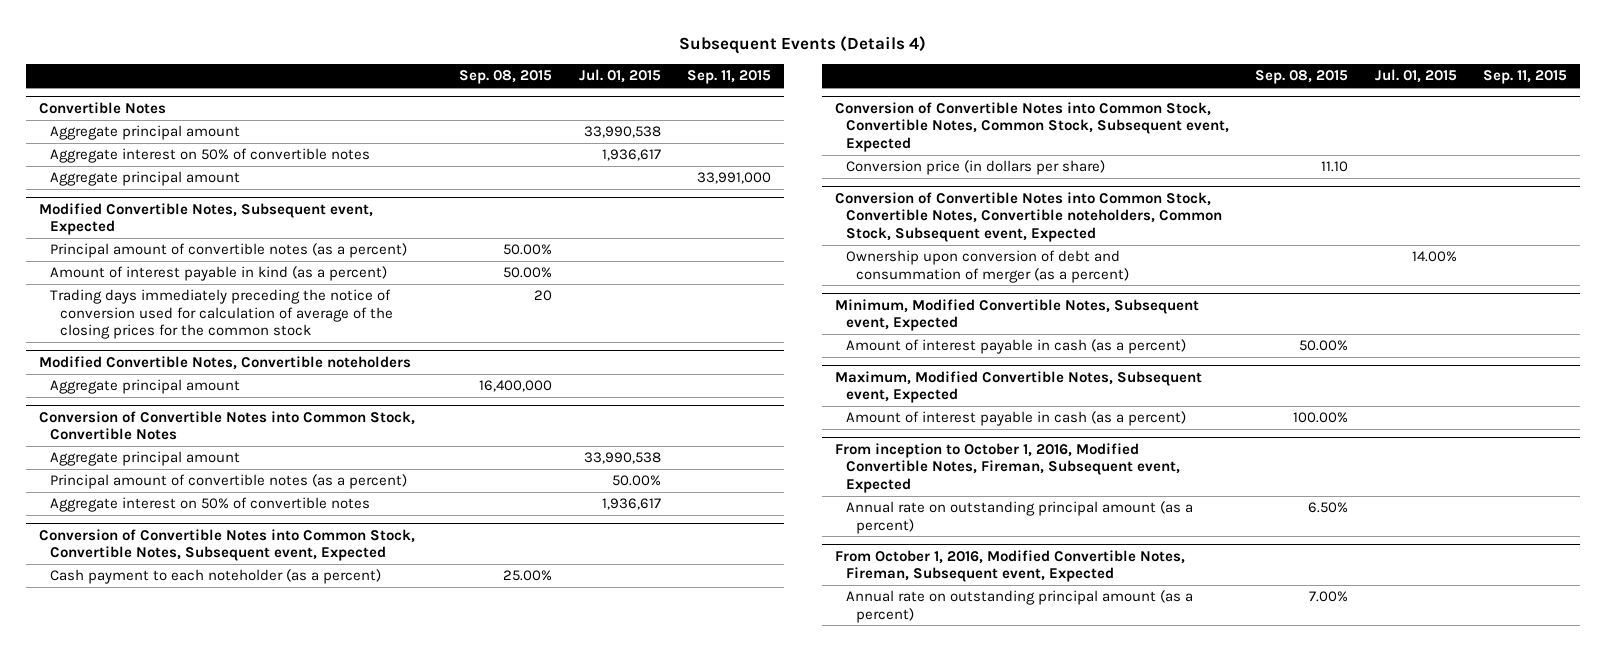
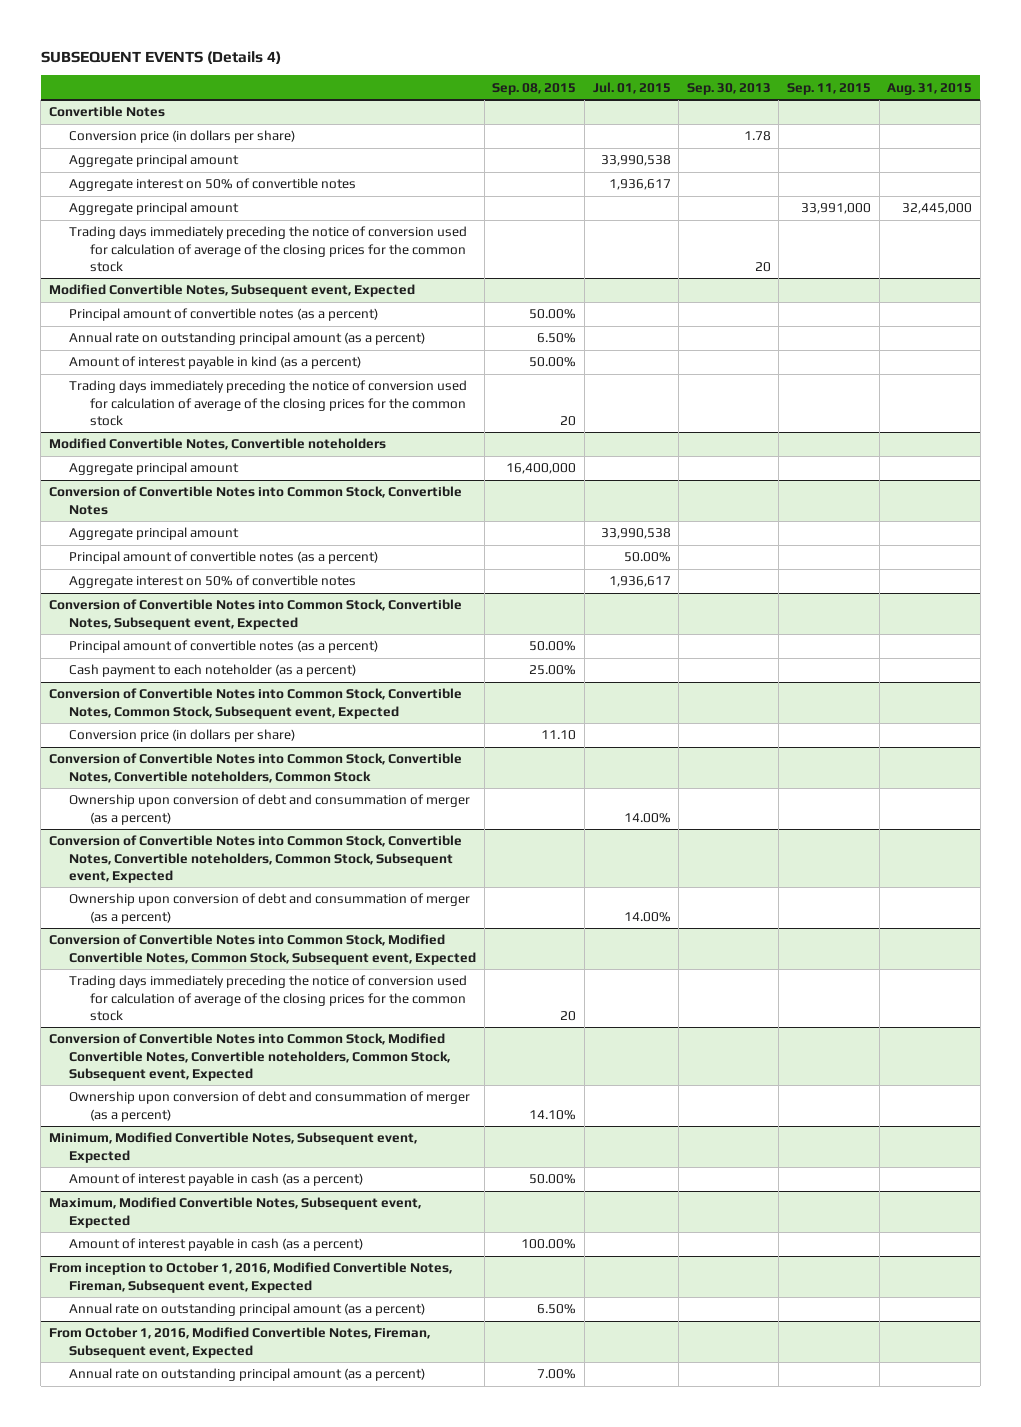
- Subsequent Events (Details 4)
+ SUBSEQUENT EVENTS (Details 4)
- | Sep. 08, 2015 | Jul. 01, 2015 | Sep. 11, 2015
+ | Sep. 08, 2015 | Jul. 01, 2015 | Sep. 30, 2013 | Sep. 11, 2015 | Aug. 31, 2015
@ Convertible Notes
+ Conversion price (in dollars per share) | | | 1.78 | |
+ Trading days immediately preceding the notice of conversion used for calculation of average of the closing prices for the common stock | | | 20 | |
@ Modified Convertible Notes, Subsequent event, Expected
+ Annual rate on outstanding principal amount (as a percent) | 6.50% | | | |
@ Conversion of Convertible Notes into Common Stock, Convertible Notes, Subsequent event, Expected
+ Principal amount of convertible notes (as a percent) | 50.00% | | | |
+ Conversion of Convertible Notes into Common Stock, Convertible Notes, Convertible noteholders, Common Stock
+ Ownership upon conversion of debt and consummation of merger (as a percent) | | 14.00% | | |
+ Conversion of Convertible Notes into Common Stock, Modified Convertible Notes, Common Stock, Subsequent event, Expected
+ Trading days immediately preceding the notice of conversion used for calculation of average of the closing prices for the common stock | 20 | | | |
+ Conversion of Convertible Notes into Common Stock, Modified Convertible Notes, Convertible noteholders, Common Stock, Subsequent event, Expected
+ Ownership upon conversion of debt and consummation of merger (as a percent) | 14.10% | | | |

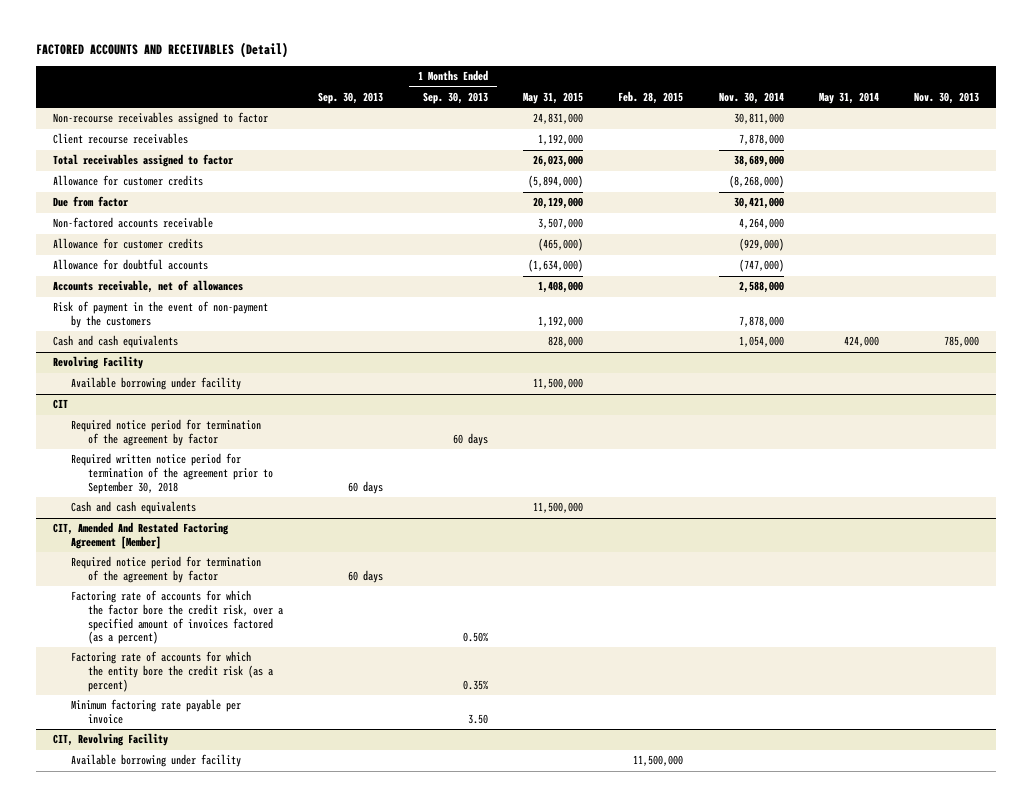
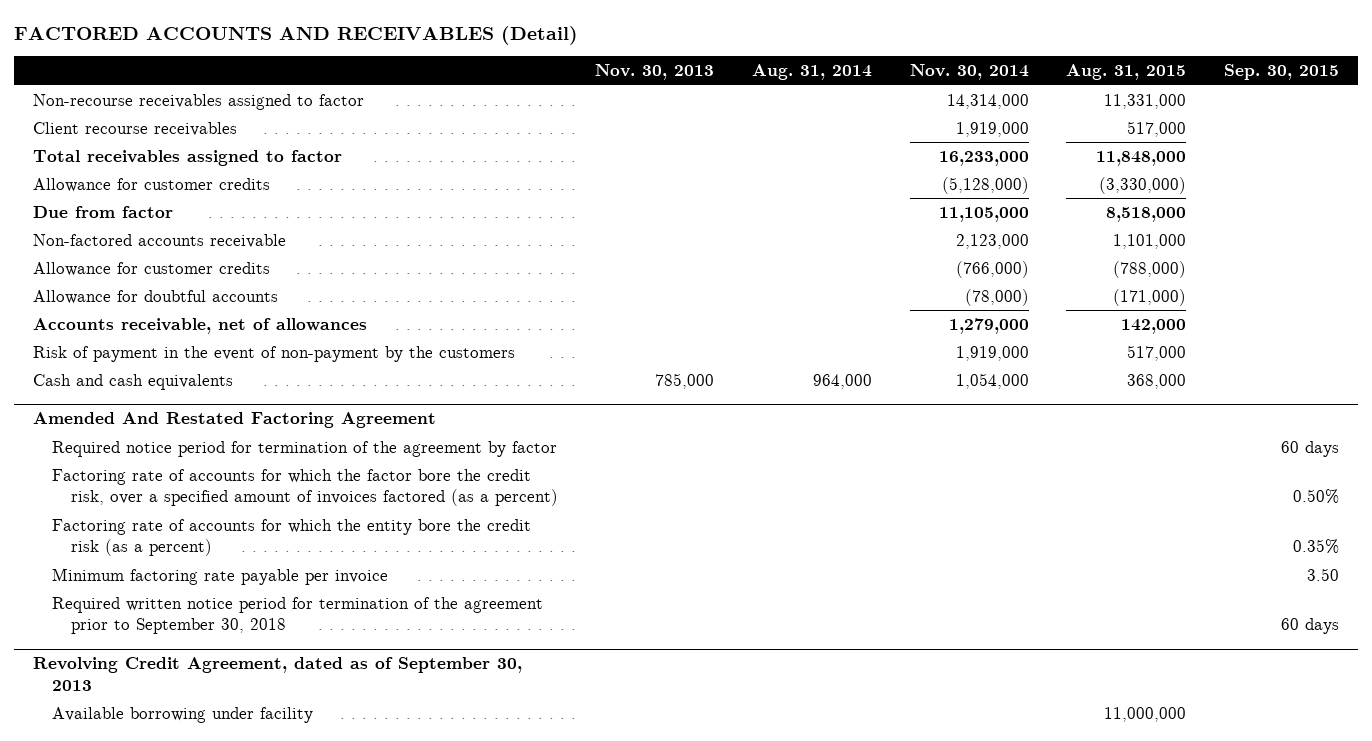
- | Sep. 30, 2013 | 1 Months Ended Sep. 30, 2013 | May 31, 2015 | Feb. 28, 2015 | Nov. 30, 2014 | May 31, 2014 | Nov. 30, 2013
+ | Nov. 30, 2013 | Aug. 31, 2014 | Nov. 30, 2014 | Aug. 31, 2015 | Sep. 30, 2015
- Non-recourse receivables assigned to factor | | | 24,831,000 | | 30,811,000 | |
- Client recourse receivables | | | 1,192,000 | | 7,878,000 | |
- Total receivables assigned to factor | | | 26,023,000 | | 38,689,000 | |
- Allowance for customer credits | | | (5,894,000) | | (8,268,000) | |
- Due from factor | | | 20,129,000 | | 30,421,000 | |
- Non-factored accounts receivable | | | 3,507,000 | | 4,264,000 | |
- Allowance for customer credits | | | (465,000) | | (929,000) | |
- Allowance for doubtful accounts | | | (1,634,000) | | (747,000) | |
- Accounts receivable, net of allowances | | | 1,408,000 | | 2,588,000 | |
- Risk of payment in the event of non-payment by the customers | | | 1,192,000 | | 7,878,000 | |
+ Non-recourse receivables assigned to factor | | | 14,314,000 | 11,331,000 |
+ Client recourse receivables | | | 1,919,000 | 517,000 |
+ Total receivables assigned to factor | | | 16,233,000 | 11,848,000 |
+ Allowance for customer credits | | | (5,128,000) | (3,330,000) |
+ Due from factor | | | 11,105,000 | 8,518,000 |
+ Non-factored accounts receivable | | | 2,123,000 | 1,101,000 |
+ Allowance for customer credits | | | (766,000) | (788,000) |
+ Allowance for doubtful accounts | | | (78,000) | (171,000) |
+ Accounts receivable, net of allowances | | | 1,279,000 | 142,000 |
+ Risk of payment in the event of non-payment by the customers | | | 1,919,000 | 517,000 |
- Revolving Facility
- Available borrowing under facility | | | 11,500,000 | | | |
- CIT
- Required notice period for termination of the agreement by factor | | 60 days | | | | |
- Required written notice period for termination of the agreement prior to September 30, 2018 | 60 days | | | | | |
- Cash and cash equivalents | | | 11,500,000 | | | |
- CIT, Amended And Restated Factoring Agreement [Member]
+ Amended And Restated Factoring Agreement
- CIT, Revolving Facility
- Available borrowing under facility | | | | 11,500,000 | | |
+ Required written notice period for termination of the agreement prior to September 30, 2018 | | | | | 60 days
+ Revolving Credit Agreement, dated as of September 30, 2013
+ Available borrowing under facility | | | | 11,000,000 |

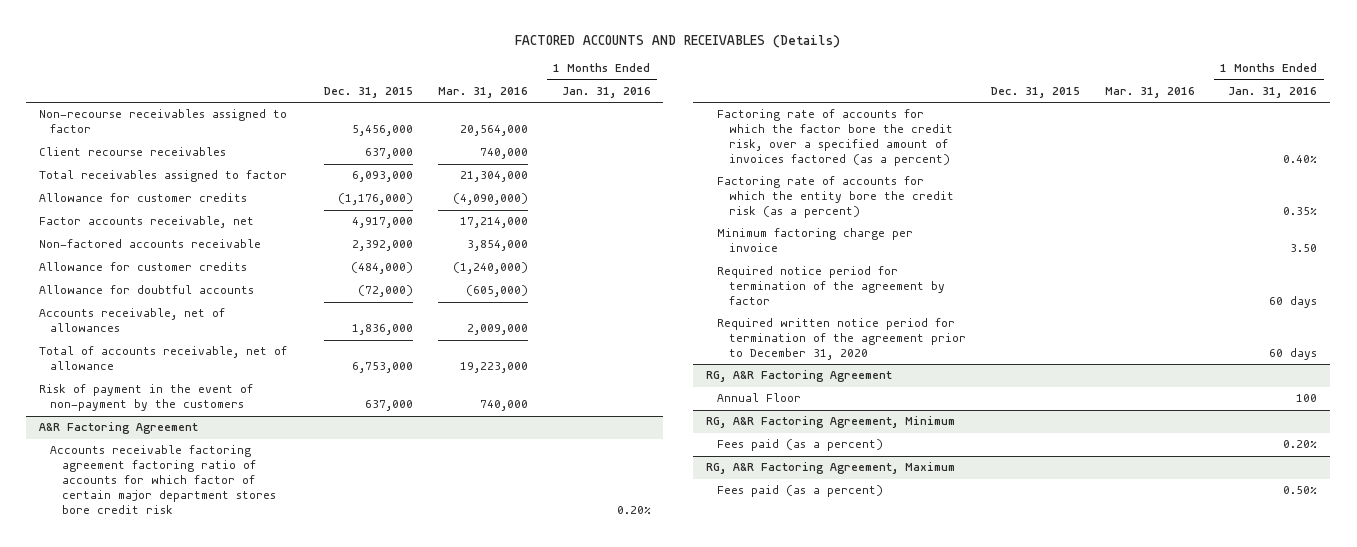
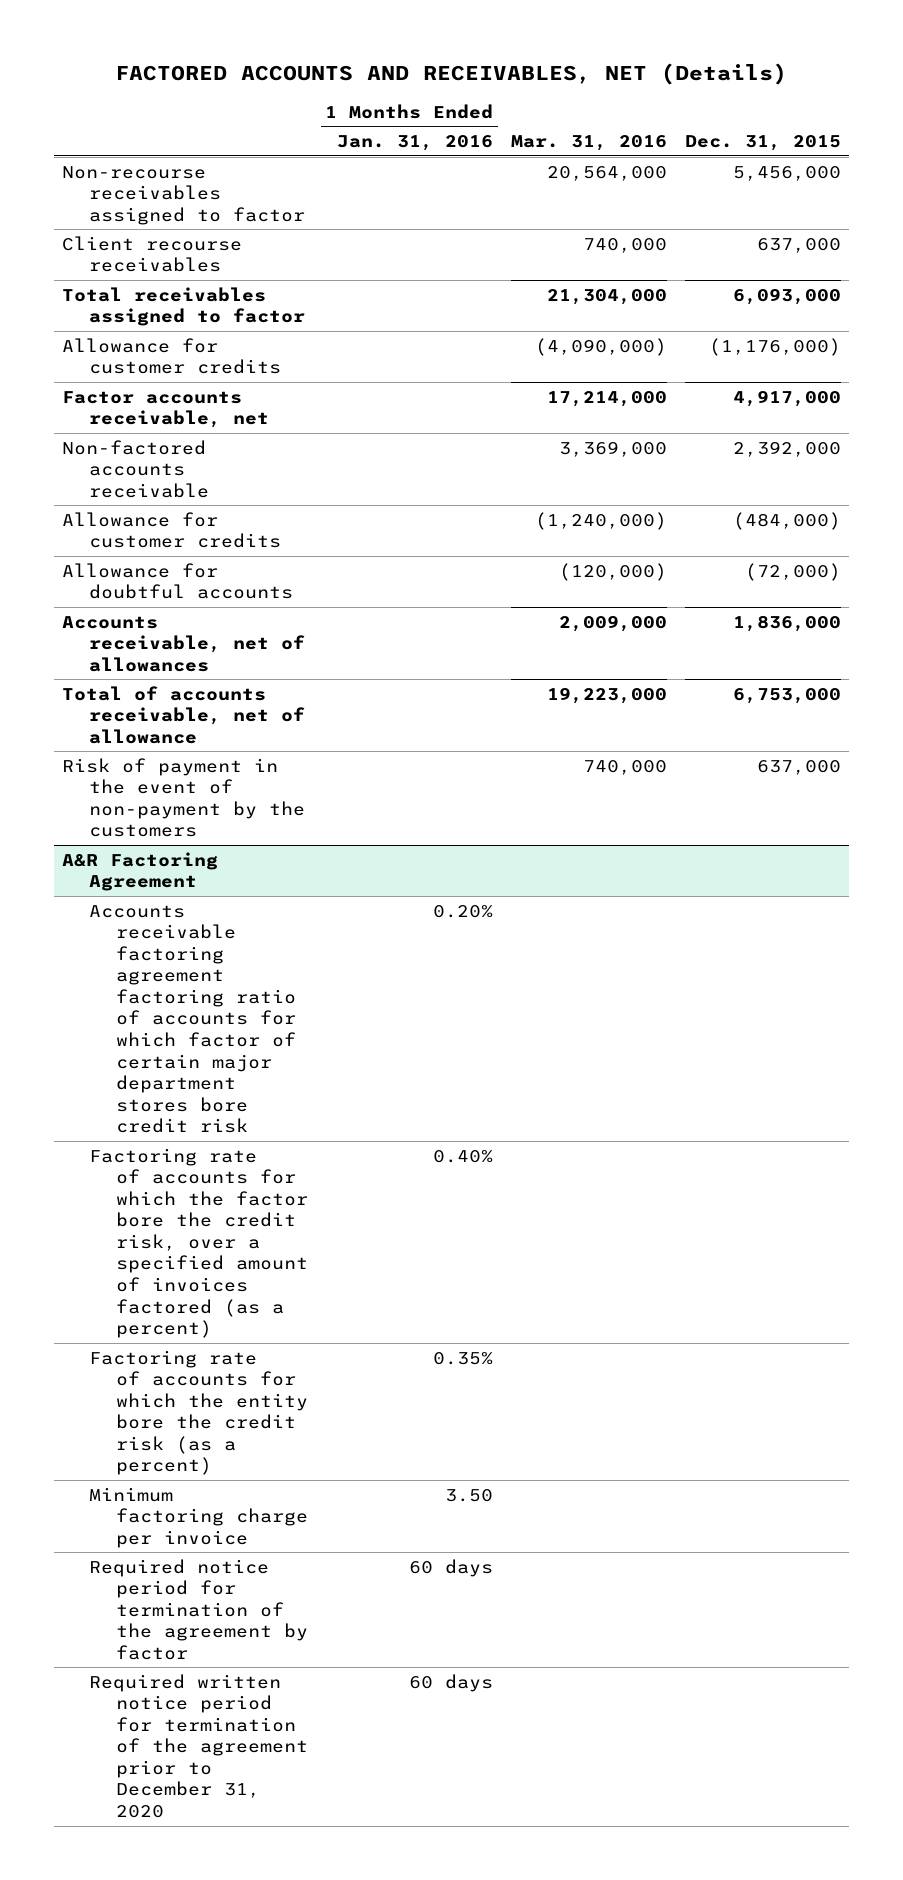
- FACTORED ACCOUNTS AND RECEIVABLES (Details)
+ FACTORED ACCOUNTS AND RECEIVABLES, NET (Details)
- | Dec. 31, 2015 | Mar. 31, 2016 | 1 Months Ended Jan. 31, 2016
+ | 1 Months Ended Jan. 31, 2016 | Mar. 31, 2016 | Dec. 31, 2015
- Non-factored accounts receivable | 2,392,000 | 3,854,000 |
+ Non-factored accounts receivable | | 3,369,000 | 2,392,000
- Allowance for doubtful accounts | (72,000) | (605,000) |
+ Allowance for doubtful accounts | | (120,000) | (72,000)
- RG, A&R Factoring Agreement
- Annual Floor | | | 100
- RG, A&R Factoring Agreement, Minimum
- Fees paid (as a percent) | | | 0.20%
- RG, A&R Factoring Agreement, Maximum
- Fees paid (as a percent) | | | 0.50%

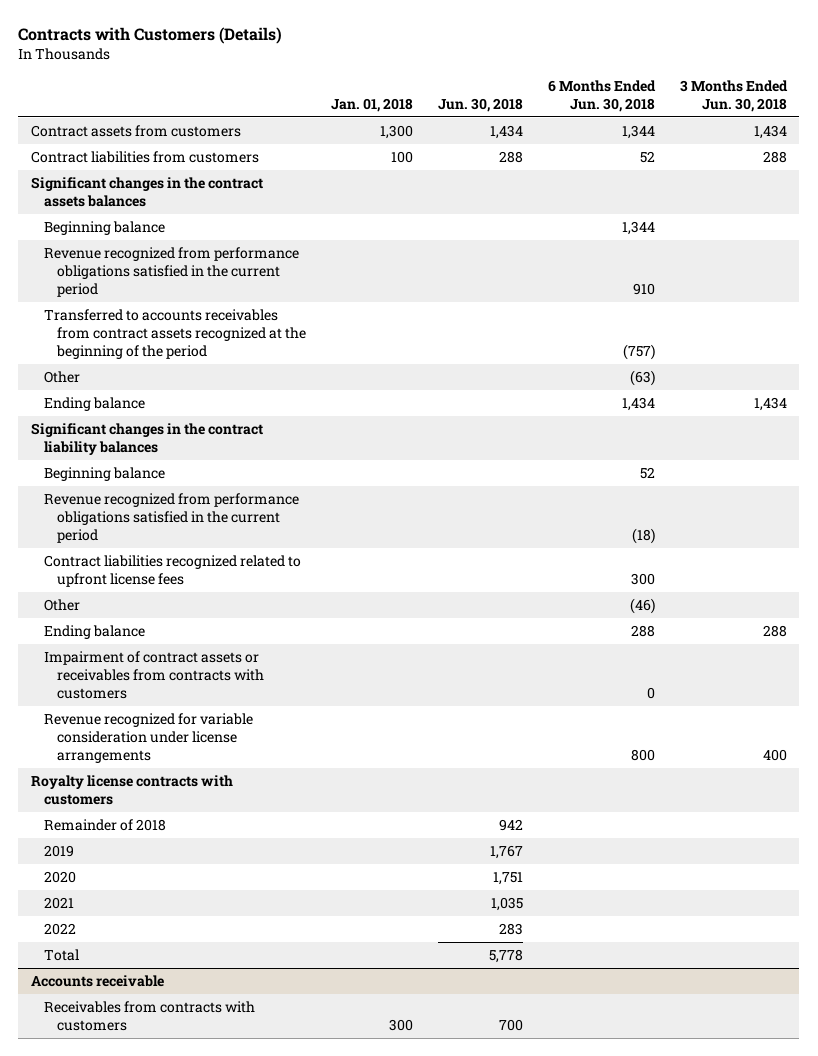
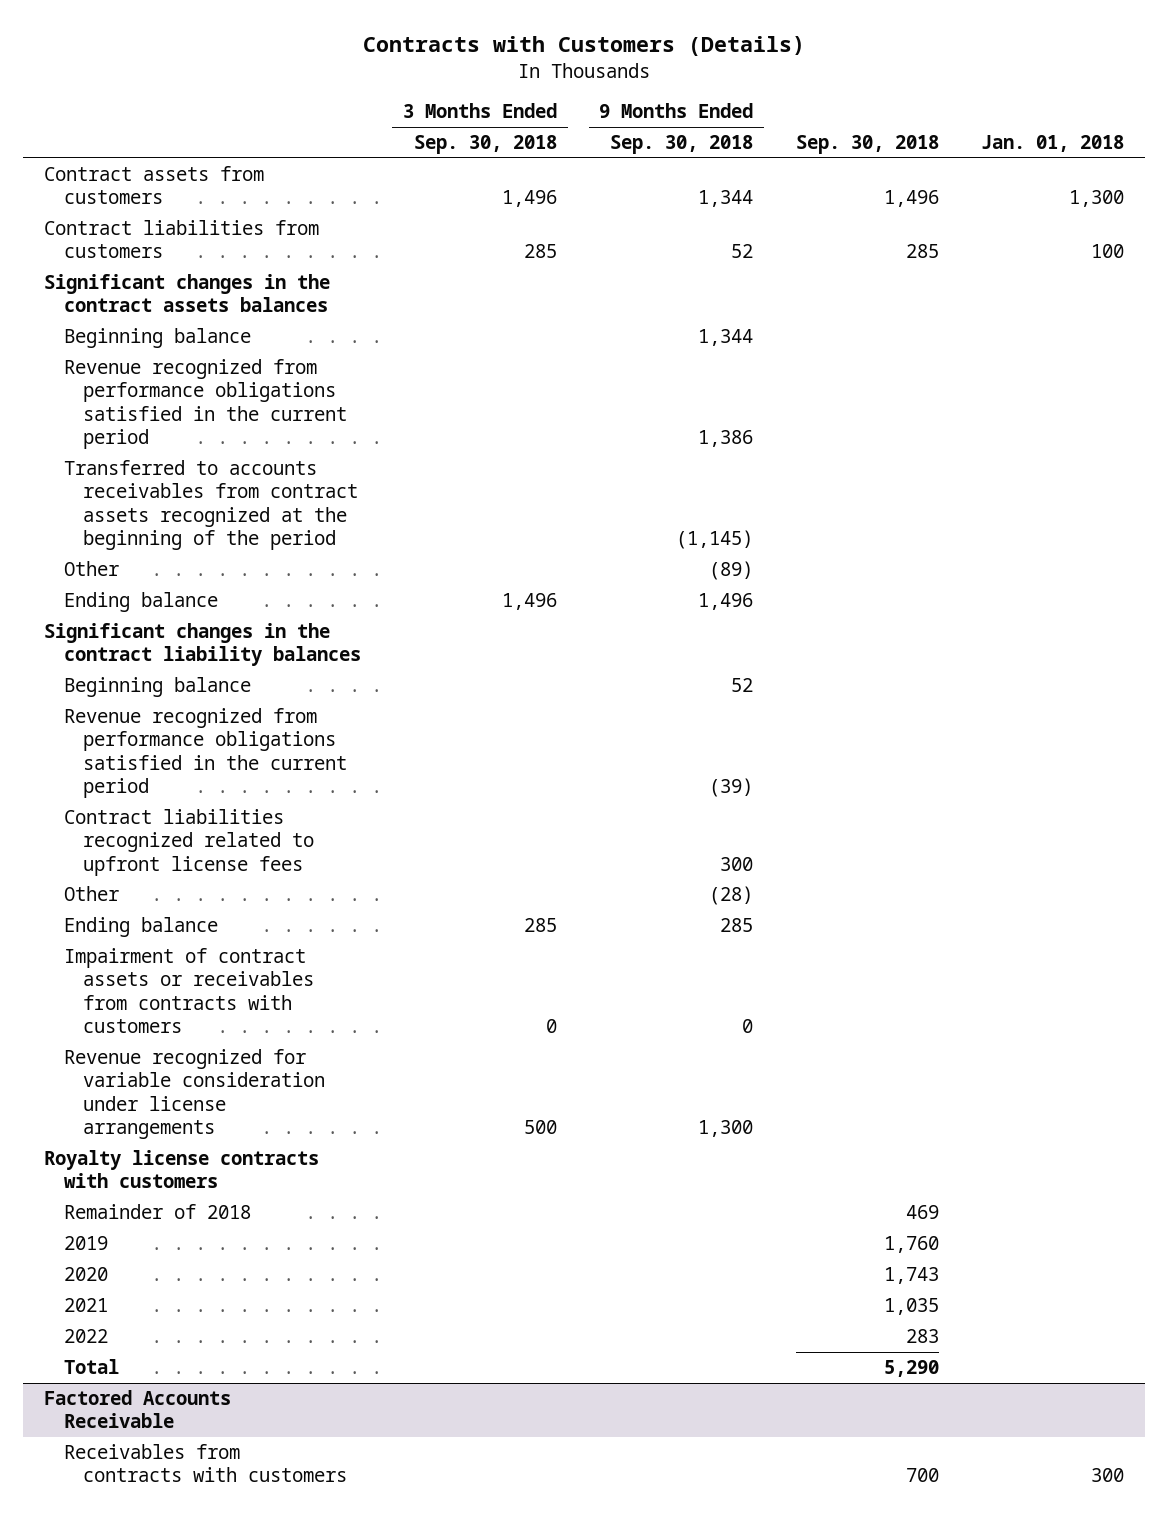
- | Jan. 01, 2018 | Jun. 30, 2018 | 6 Months Ended Jun. 30, 2018 | 3 Months Ended Jun. 30, 2018
+ | 3 Months Ended Sep. 30, 2018 | 9 Months Ended Sep. 30, 2018 | Sep. 30, 2018 | Jan. 01, 2018
- Accounts receivable
+ Factored Accounts Receivable

